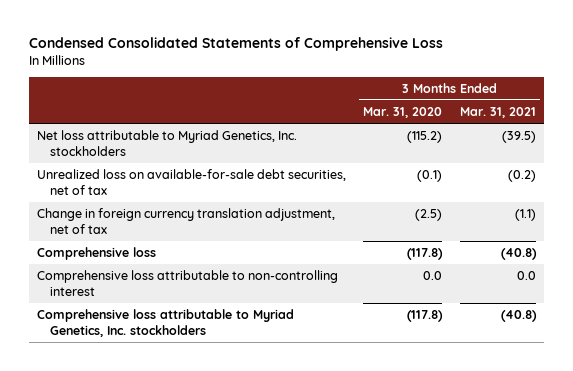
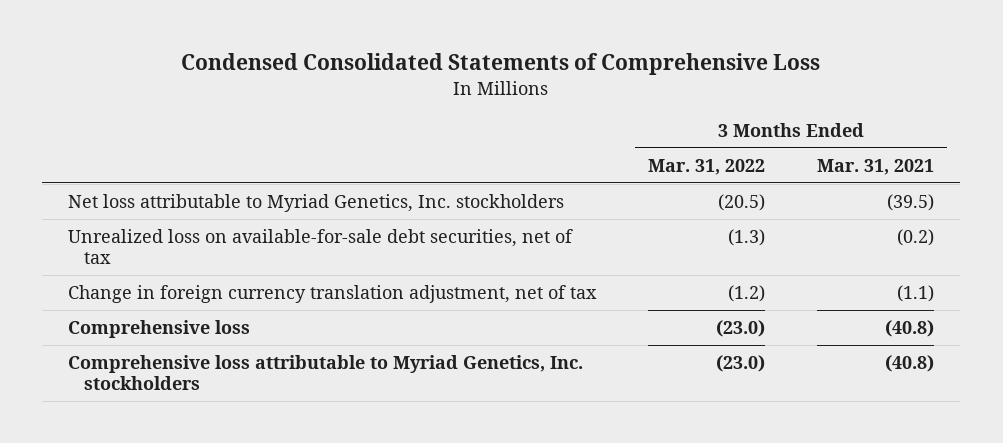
- | 3 Months Ended Mar. 31, 2020 | 3 Months Ended Mar. 31, 2021
+ | 3 Months Ended Mar. 31, 2022 | 3 Months Ended Mar. 31, 2021
- Comprehensive loss attributable to non-controlling interest | 0.0 | 0.0

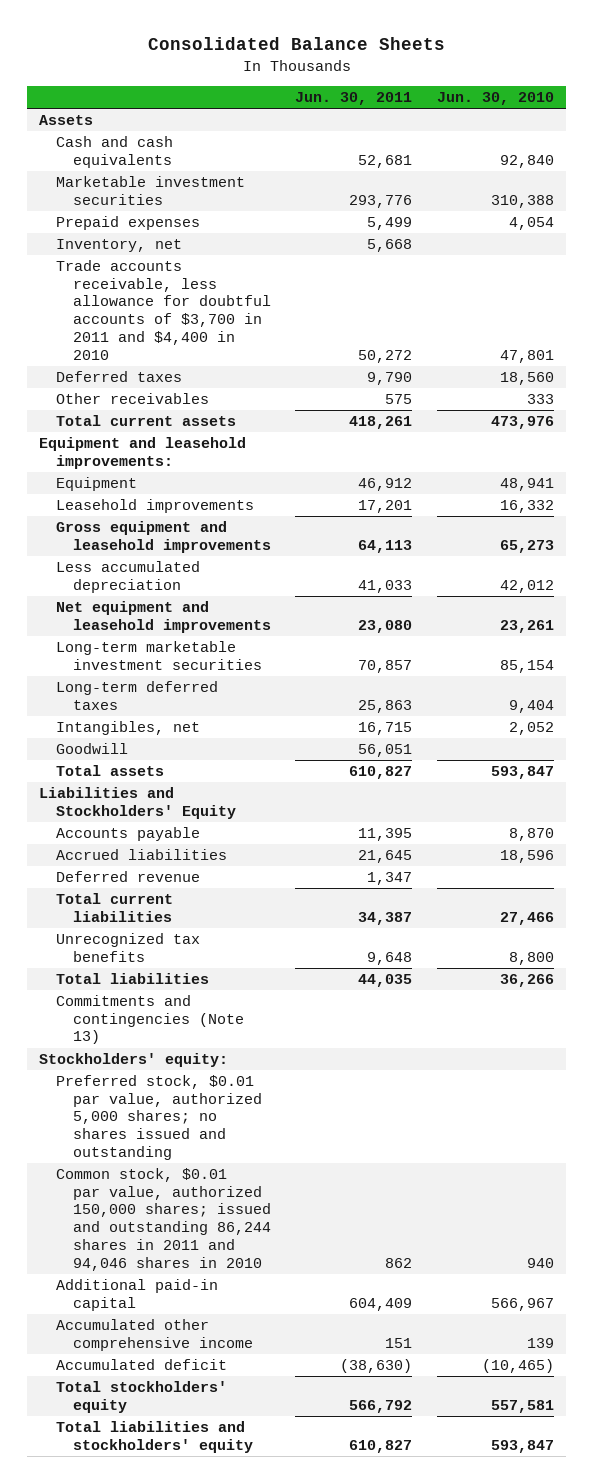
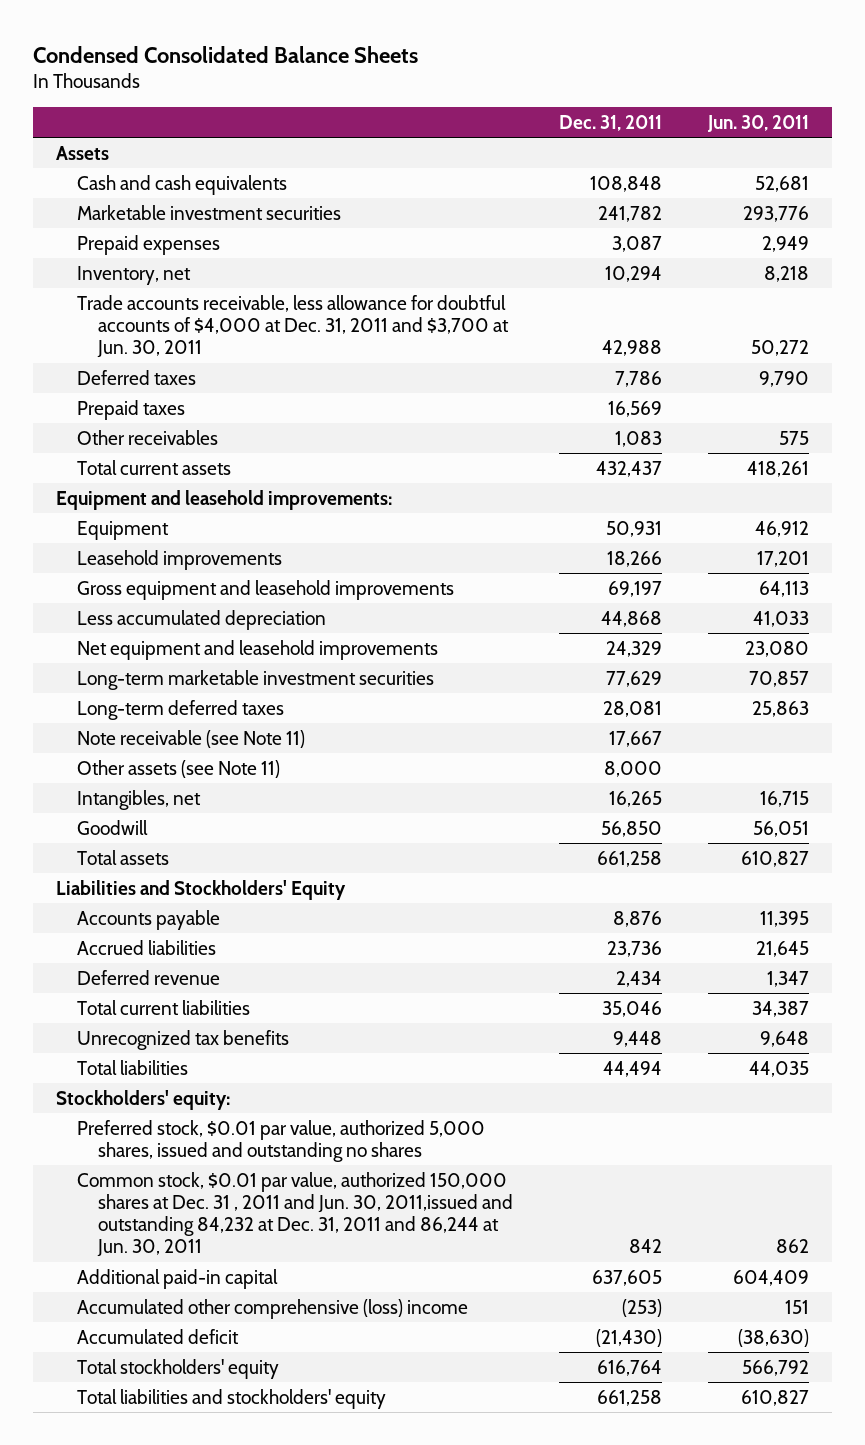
- Consolidated Balance Sheets
+ Condensed Consolidated Balance Sheets
- | Jun. 30, 2011 | Jun. 30, 2010
+ | Dec. 31, 2011 | Jun. 30, 2011
- Prepaid expenses | 5,499 | 4,054
- Inventory, net | 5,668 |
- Trade accounts receivable, less allowance for doubtful accounts of $3,700 in 2011 and $4,400 in 2010 | 50,272 | 47,801
+ Prepaid expenses | 3,087 | 2,949
+ Inventory, net | 10,294 | 8,218
+ Trade accounts receivable, less allowance for doubtful accounts of $4,000 at Dec. 31, 2011 and $3,700 at Jun. 30, 2011 | 42,988 | 50,272
+ Prepaid taxes | 16,569 |
+ Note receivable (see Note 11) | 17,667 |
+ Other assets (see Note 11) | 8,000 |
- Commitments and contingencies (Note 13)
- Preferred stock, $0.01 par value, authorized 5,000 shares; no shares issued and outstanding
- Common stock, $0.01 par value, authorized 150,000 shares; issued and outstanding 86,244 shares in 2011 and 94,046 shares in 2010 | 862 | 940
+ Preferred stock, $0.01 par value, authorized 5,000 shares, issued and outstanding no shares
+ Common stock, $0.01 par value, authorized 150,000 shares at Dec. 31 , 2011 and Jun. 30, 2011,issued and outstanding 84,232 at Dec. 31, 2011 and 86,244 at Jun. 30, 2011 | 842 | 862
- Accumulated other comprehensive income | 151 | 139
+ Accumulated other comprehensive (loss) income | (253) | 151

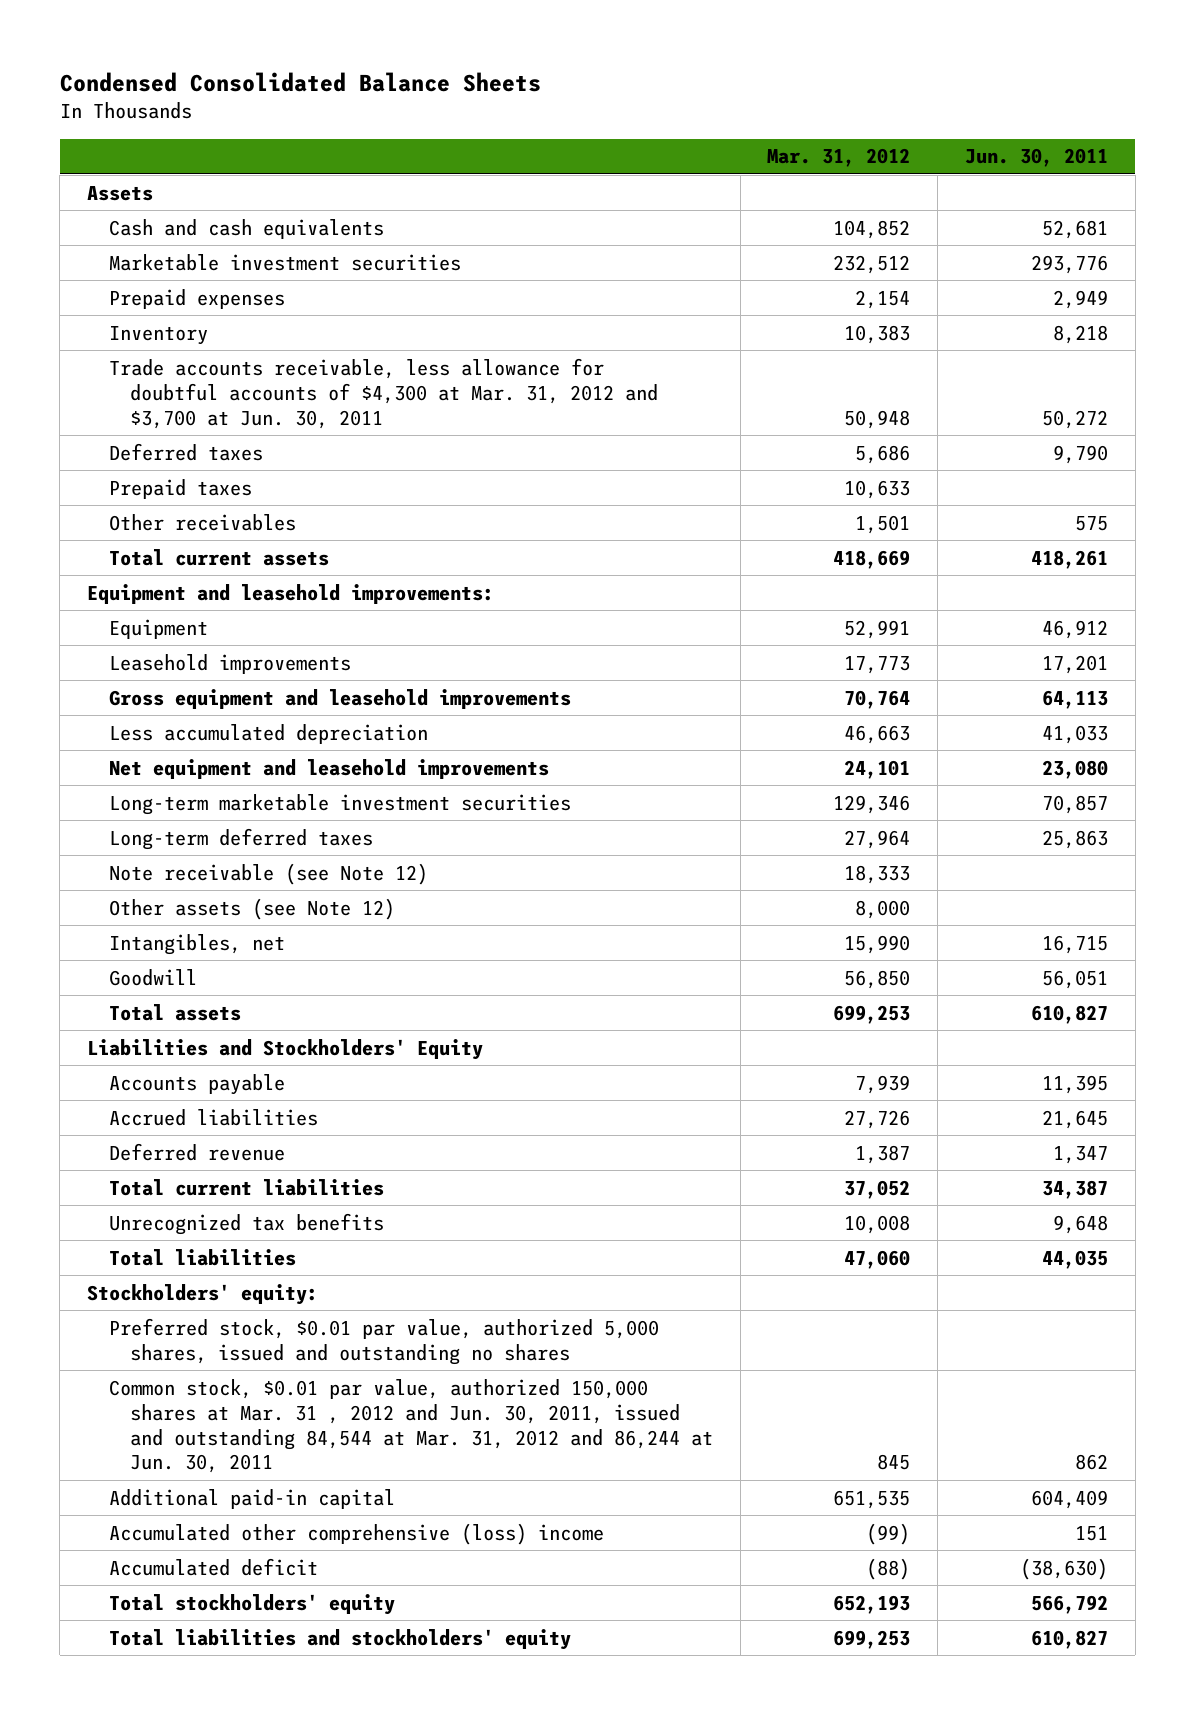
- | Dec. 31, 2011 | Jun. 30, 2011
+ | Mar. 31, 2012 | Jun. 30, 2011
- Inventory, net | 10,294 | 8,218
- Trade accounts receivable, less allowance for doubtful accounts of $4,000 at Dec. 31, 2011 and $3,700 at Jun. 30, 2011 | 42,988 | 50,272
+ Inventory | 10,383 | 8,218
+ Trade accounts receivable, less allowance for doubtful accounts of $4,300 at Mar. 31, 2012 and $3,700 at Jun. 30, 2011 | 50,948 | 50,272
- Note receivable (see Note 11) | 17,667 |
- Other assets (see Note 11) | 8,000 |
+ Note receivable (see Note 12) | 18,333 |
+ Other assets (see Note 12) | 8,000 |
- Common stock, $0.01 par value, authorized 150,000 shares at Dec. 31 , 2011 and Jun. 30, 2011,issued and outstanding 84,232 at Dec. 31, 2011 and 86,244 at Jun. 30, 2011 | 842 | 862
+ Common stock, $0.01 par value, authorized 150,000 shares at Mar. 31 , 2012 and Jun. 30, 2011, issued and outstanding 84,544 at Mar. 31, 2012 and 86,244 at Jun. 30, 2011 | 845 | 862

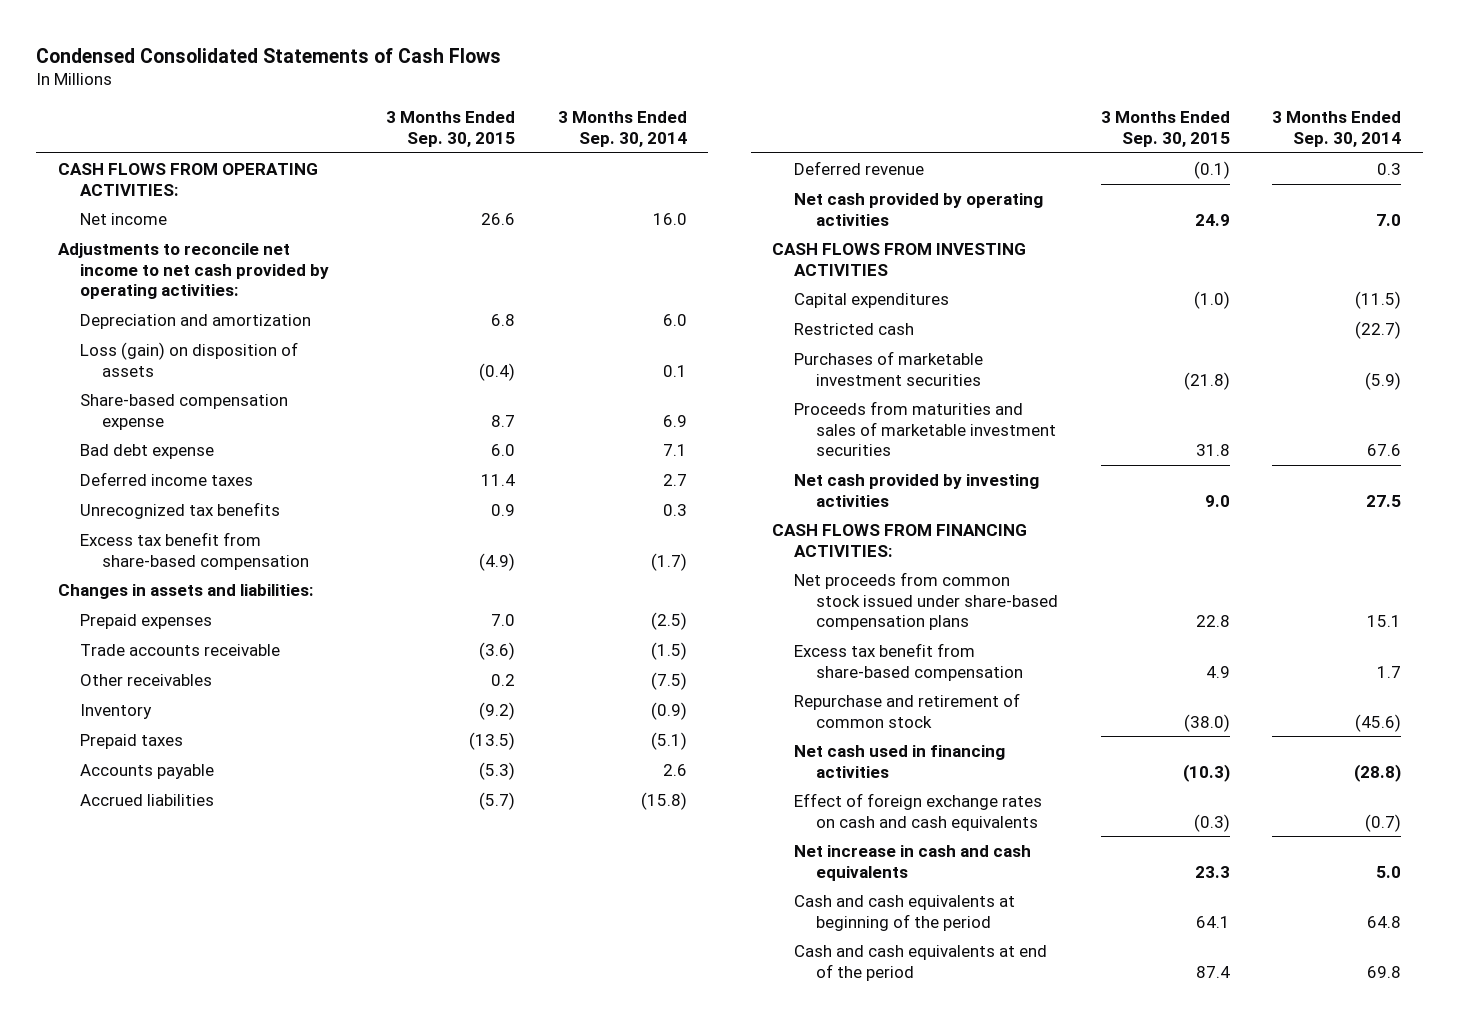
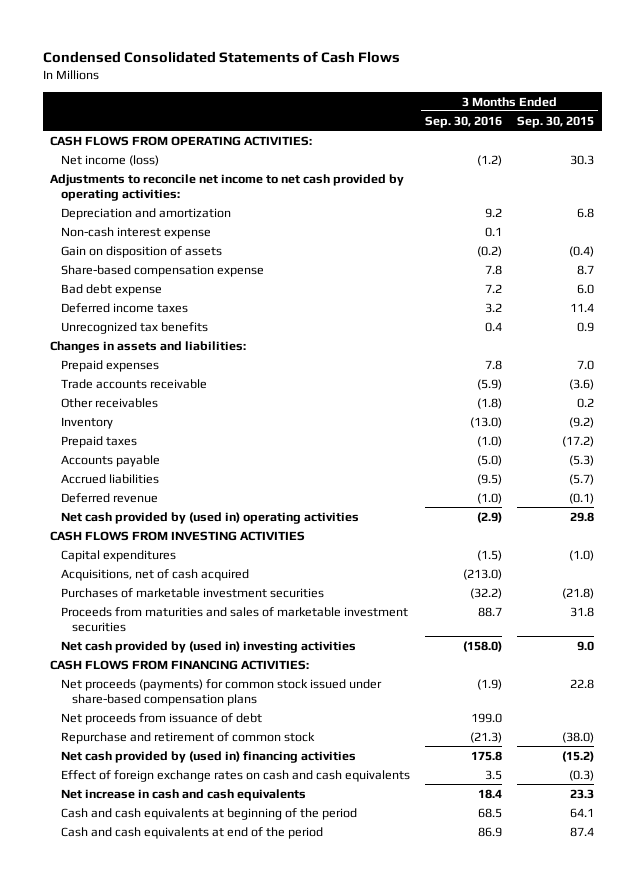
- | 3 Months Ended Sep. 30, 2015 | 3 Months Ended Sep. 30, 2014
+ | 3 Months Ended Sep. 30, 2016 | 3 Months Ended Sep. 30, 2015
- Net income | 26.6 | 16.0
+ Net income (loss) | (1.2) | 30.3
- Loss (gain) on disposition of assets | (0.4) | 0.1
+ Non-cash interest expense | 0.1 |
+ Gain on disposition of assets | (0.2) | (0.4)
- Excess tax benefit from share-based compensation | (4.9) | (1.7)
- Prepaid taxes | (13.5) | (5.1)
+ Prepaid taxes | (1.0) | (17.2)
- Net cash provided by operating activities | 24.9 | 7.0
+ Net cash provided by (used in) operating activities | (2.9) | 29.8
- Restricted cash | | (22.7)
+ Acquisitions, net of cash acquired | (213.0) |
- Net cash provided by investing activities | 9.0 | 27.5
+ Net cash provided by (used in) investing activities | (158.0) | 9.0
- Net proceeds from common stock issued under share-based compensation plans | 22.8 | 15.1
- Excess tax benefit from share-based compensation | 4.9 | 1.7
+ Net proceeds (payments) for common stock issued under share-based compensation plans | (1.9) | 22.8
+ Net proceeds from issuance of debt | 199.0 |
- Net cash used in financing activities | (10.3) | (28.8)
+ Net cash provided by (used in) financing activities | 175.8 | (15.2)

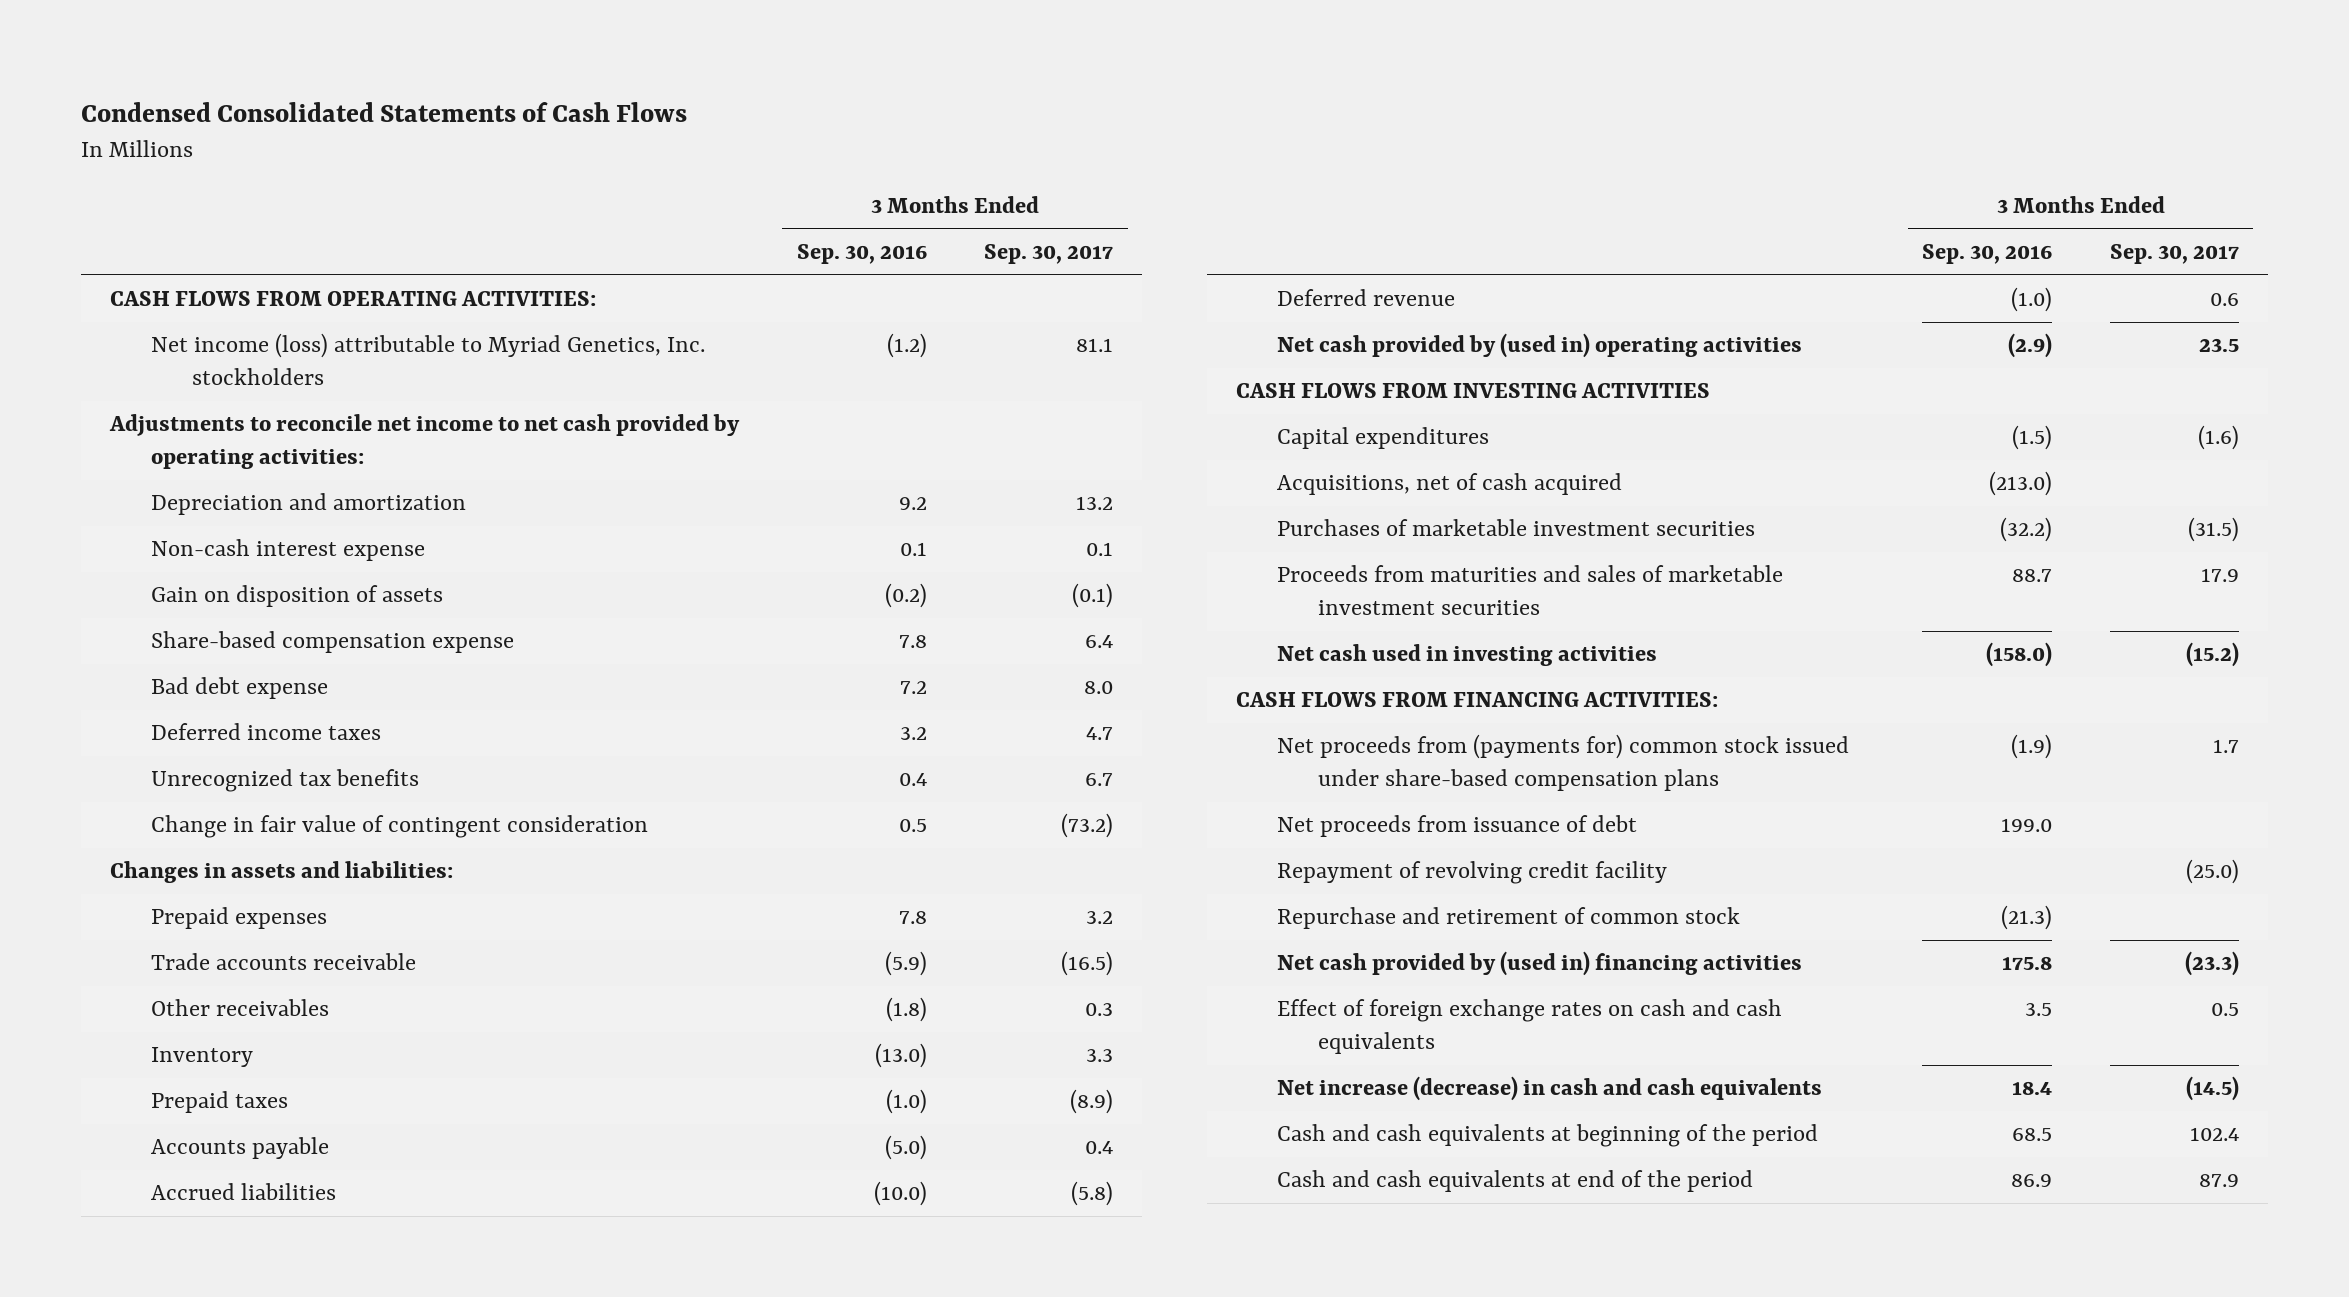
- | 3 Months Ended Sep. 30, 2016 | 3 Months Ended Sep. 30, 2015
+ | 3 Months Ended Sep. 30, 2016 | 3 Months Ended Sep. 30, 2017
- Net income (loss) | (1.2) | 30.3
+ Net income (loss) attributable to Myriad Genetics, Inc. stockholders | (1.2) | 81.1
+ Change in fair value of contingent consideration | 0.5 | (73.2)
- Accrued liabilities | (9.5) | (5.7)
+ Accrued liabilities | (10.0) | (5.8)
- Net cash provided by (used in) investing activities | (158.0) | 9.0
+ Net cash used in investing activities | (158.0) | (15.2)
- Net proceeds (payments) for common stock issued under share-based compensation plans | (1.9) | 22.8
+ Net proceeds from (payments for) common stock issued under share-based compensation plans | (1.9) | 1.7
+ Repayment of revolving credit facility | | (25.0)
- Net increase in cash and cash equivalents | 18.4 | 23.3
+ Net increase (decrease) in cash and cash equivalents | 18.4 | (14.5)

